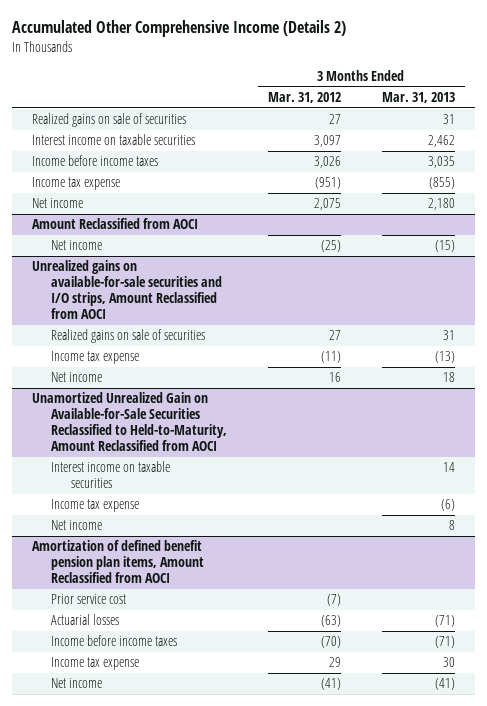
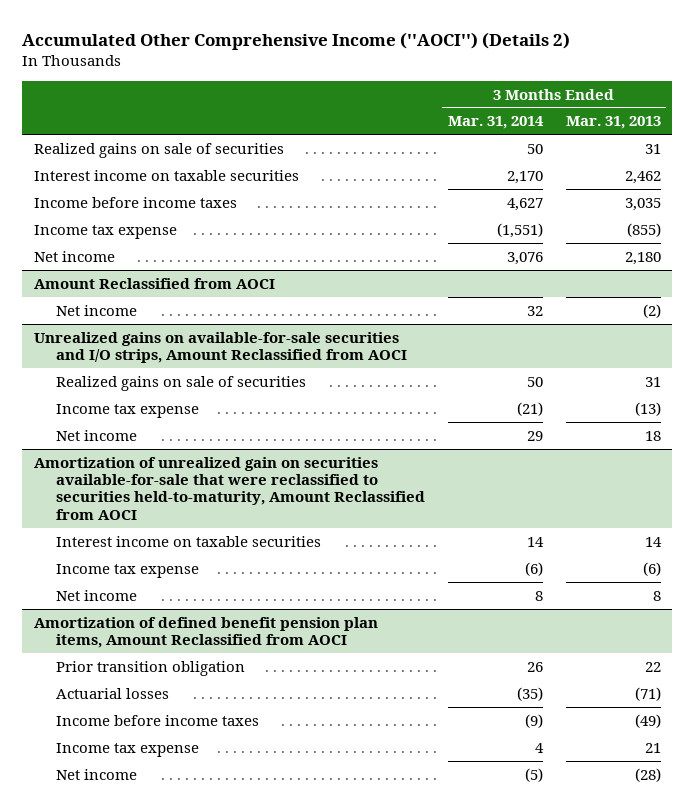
- Accumulated Other Comprehensive Income (Details 2)
+ Accumulated Other Comprehensive Income (''AOCI'') (Details 2)
- | 3 Months Ended Mar. 31, 2012 | 3 Months Ended Mar. 31, 2013
+ | 3 Months Ended Mar. 31, 2014 | 3 Months Ended Mar. 31, 2013
@ Amount Reclassified from AOCI
- Net income | (25) | (15)
+ Net income | 32 | (2)
- Unamortized Unrealized Gain on Available-for-Sale Securities Reclassified to Held-to-Maturity, Amount Reclassified from AOCI
+ Amortization of unrealized gain on securities available-for-sale that were reclassified to securities held-to-maturity, Amount Reclassified from AOCI
@ Amortization of defined benefit pension plan items, Amount Reclassified from AOCI
- Prior service cost | (7) |
+ Prior transition obligation | 26 | 22
- Income before income taxes | (70) | (71)
- Income tax expense | 29 | 30
- Net income | (41) | (41)
+ Income before income taxes | (9) | (49)
+ Income tax expense | 4 | 21
+ Net income | (5) | (28)

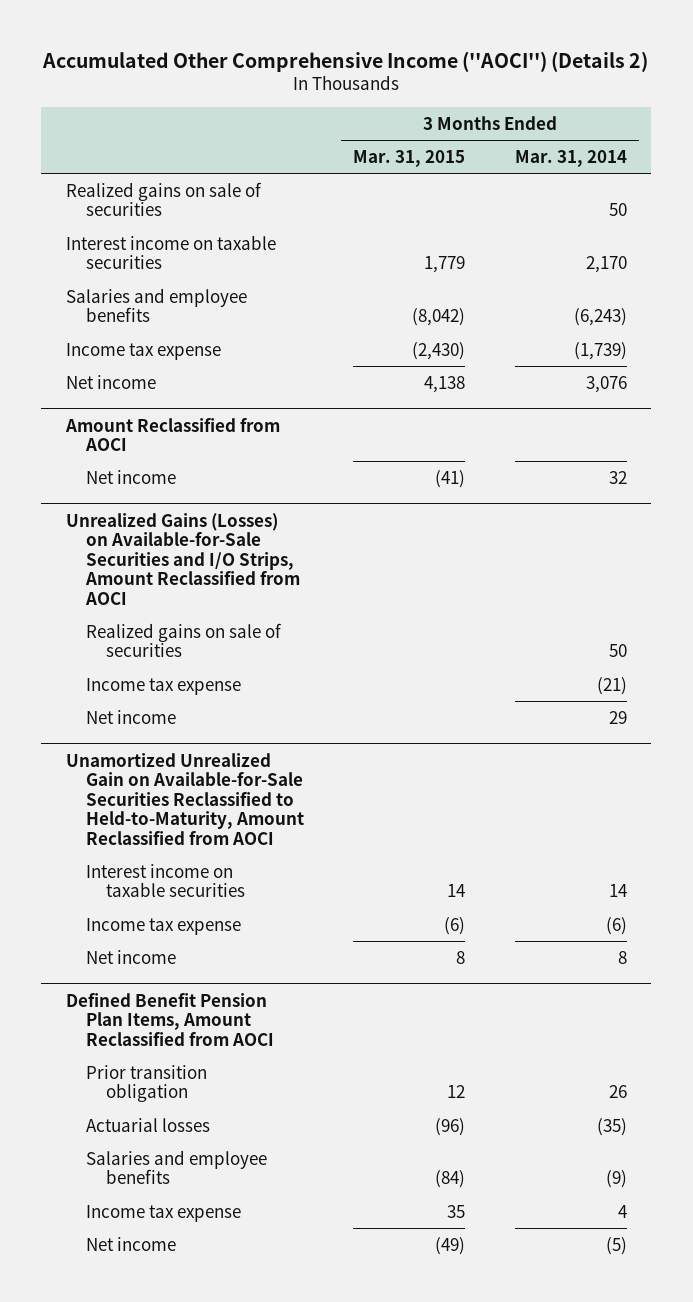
- | 3 Months Ended Mar. 31, 2014 | 3 Months Ended Mar. 31, 2013
+ | 3 Months Ended Mar. 31, 2015 | 3 Months Ended Mar. 31, 2014
- Income before income taxes | 4,627 | 3,035
- Income tax expense | (1,551) | (855)
+ Salaries and employee benefits | (8,042) | (6,243)
+ Income tax expense | (2,430) | (1,739)
- Unrealized gains on available-for-sale securities and I/O strips, Amount Reclassified from AOCI
+ Unrealized Gains (Losses) on Available-for-Sale Securities and I/O Strips, Amount Reclassified from AOCI
- Amortization of unrealized gain on securities available-for-sale that were reclassified to securities held-to-maturity, Amount Reclassified from AOCI
+ Unamortized Unrealized Gain on Available-for-Sale Securities Reclassified to Held-to-Maturity, Amount Reclassified from AOCI
- Amortization of defined benefit pension plan items, Amount Reclassified from AOCI
+ Defined Benefit Pension Plan Items, Amount Reclassified from AOCI
- Income before income taxes | (9) | (49)
+ Salaries and employee benefits | (84) | (9)

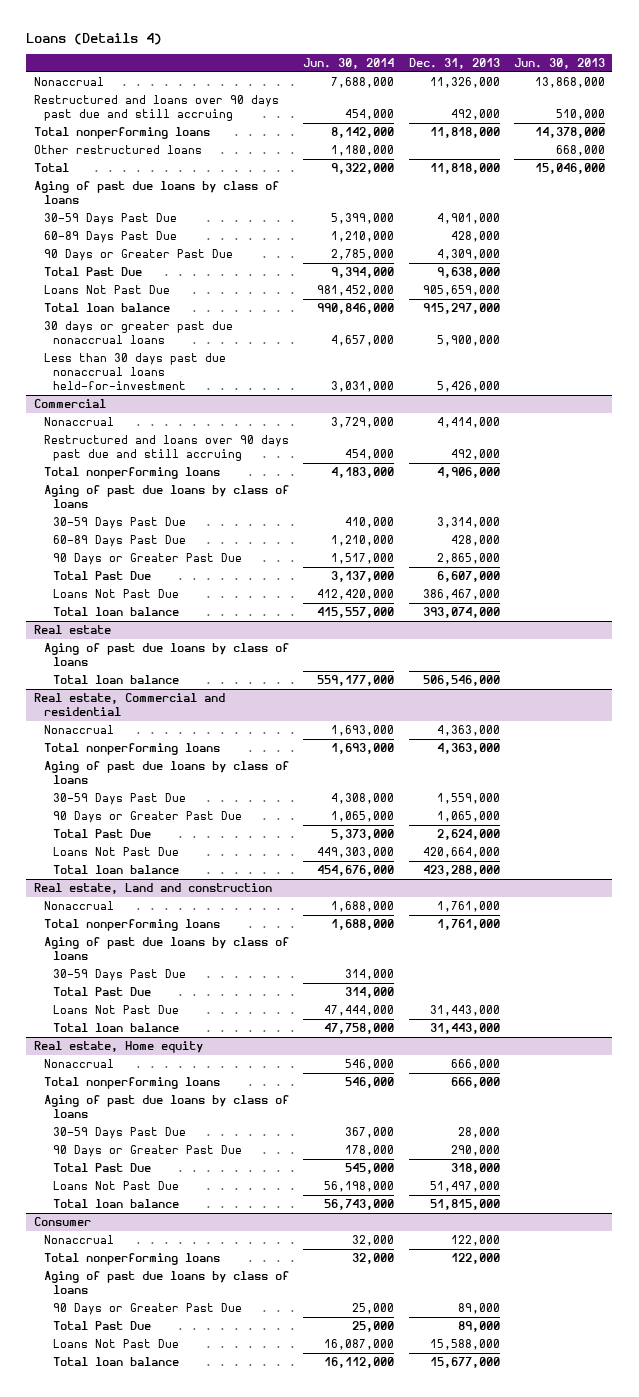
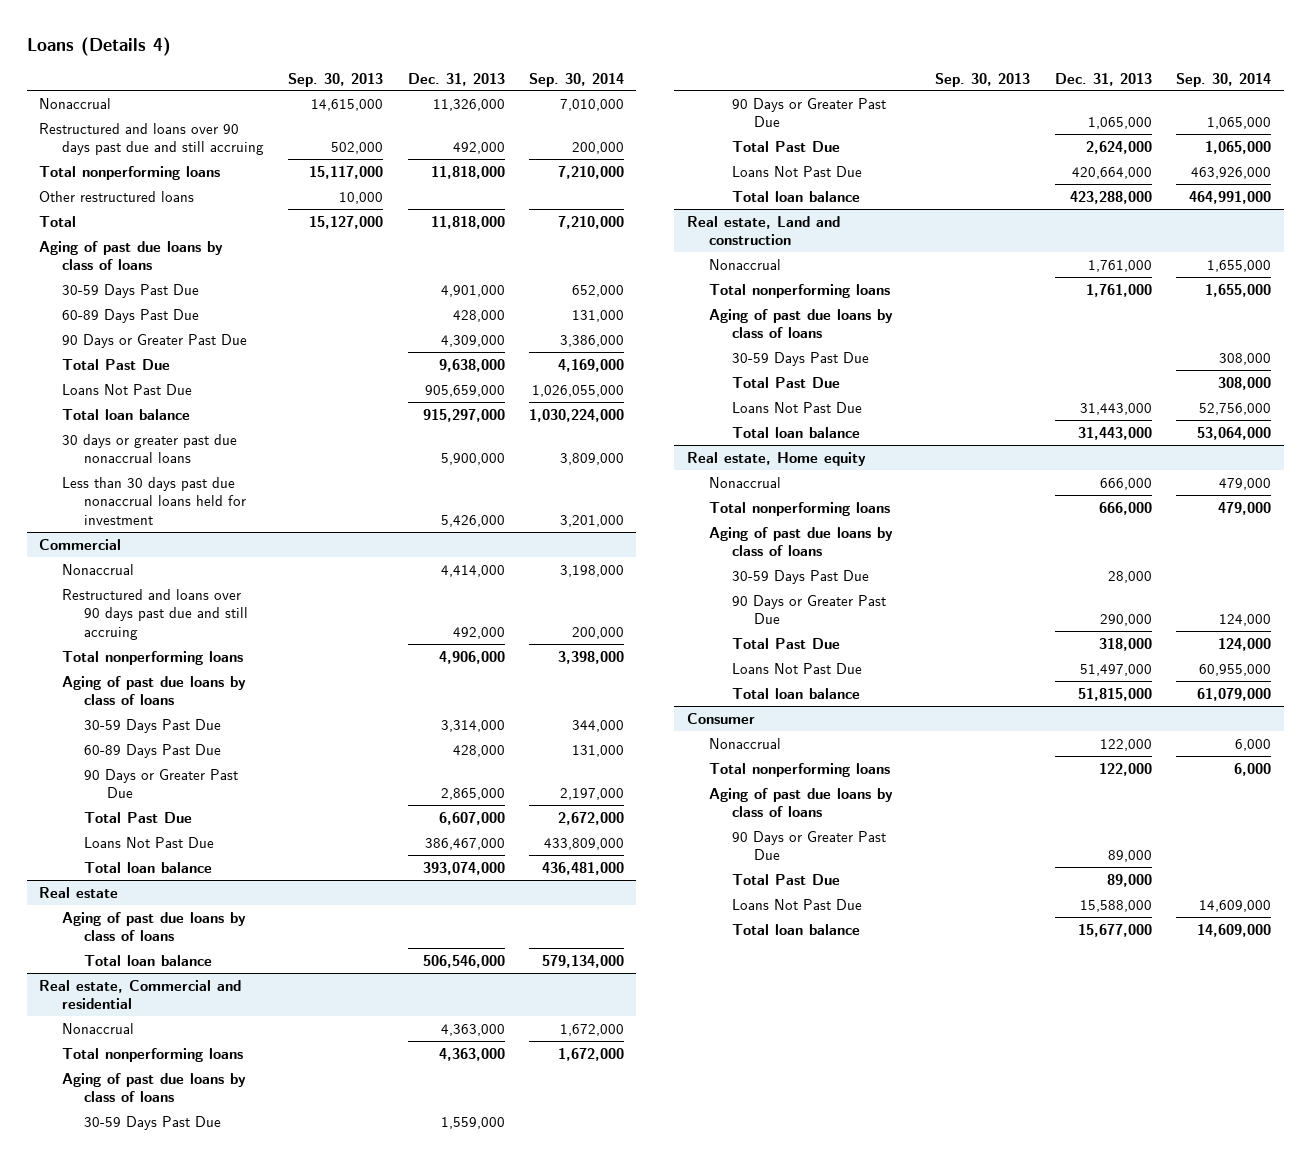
- | Jun. 30, 2014 | Dec. 31, 2013 | Jun. 30, 2013
+ | Sep. 30, 2013 | Dec. 31, 2013 | Sep. 30, 2014
- Less than 30 days past due nonaccrual loans held-for-investment | 3,031,000 | 5,426,000 |
+ Less than 30 days past due nonaccrual loans held for investment | | 5,426,000 | 3,201,000

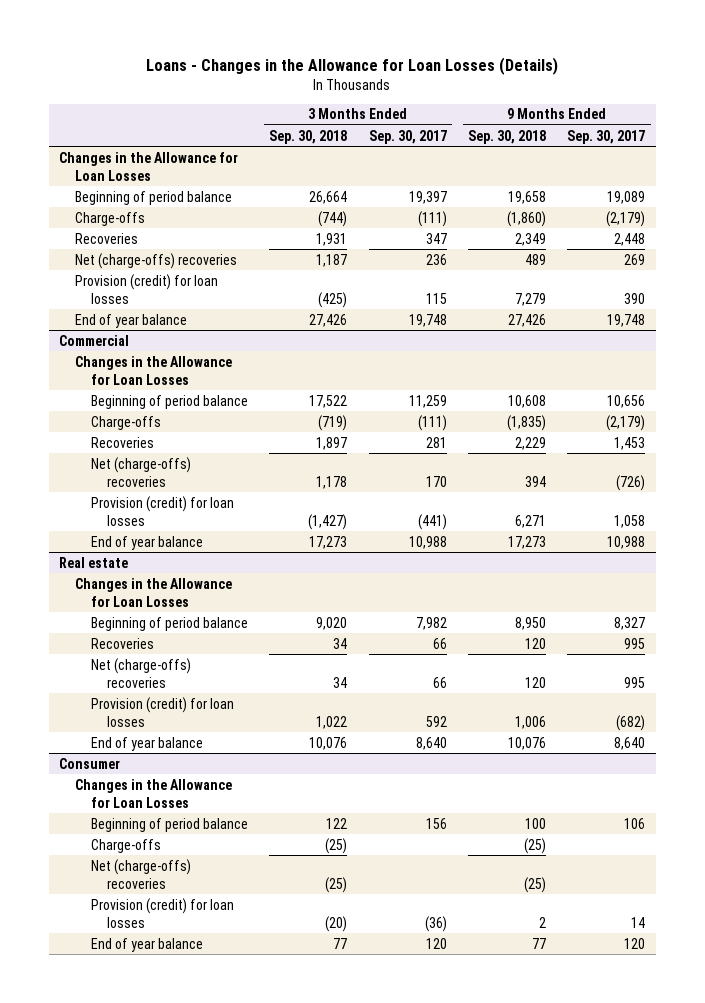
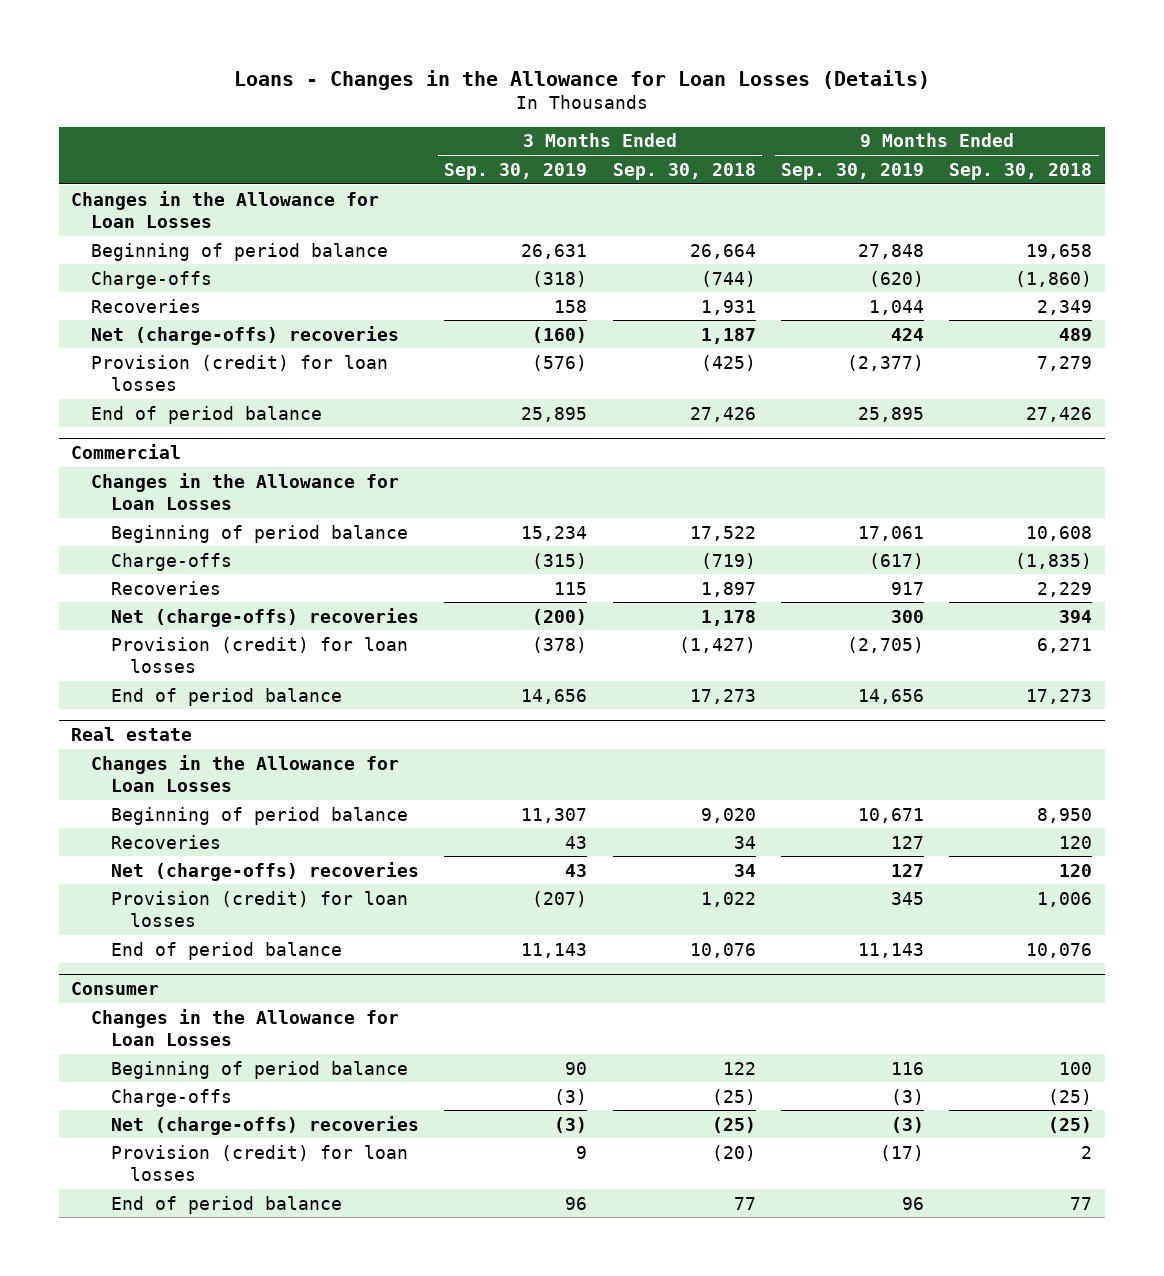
- | 3 Months Ended Sep. 30, 2018 | 3 Months Ended Sep. 30, 2017 | 9 Months Ended Sep. 30, 2018 | 9 Months Ended Sep. 30, 2017
+ | 3 Months Ended Sep. 30, 2019 | 3 Months Ended Sep. 30, 2018 | 9 Months Ended Sep. 30, 2019 | 9 Months Ended Sep. 30, 2018
- End of year balance | 27,426 | 19,748 | 27,426 | 19,748
+ End of period balance | 25,895 | 27,426 | 25,895 | 27,426
@ Commercial
- End of year balance | 17,273 | 10,988 | 17,273 | 10,988
+ End of period balance | 14,656 | 17,273 | 14,656 | 17,273
@ Real estate
- End of year balance | 10,076 | 8,640 | 10,076 | 8,640
+ End of period balance | 11,143 | 10,076 | 11,143 | 10,076
@ Consumer
- End of year balance | 77 | 120 | 77 | 120
+ End of period balance | 96 | 77 | 96 | 77

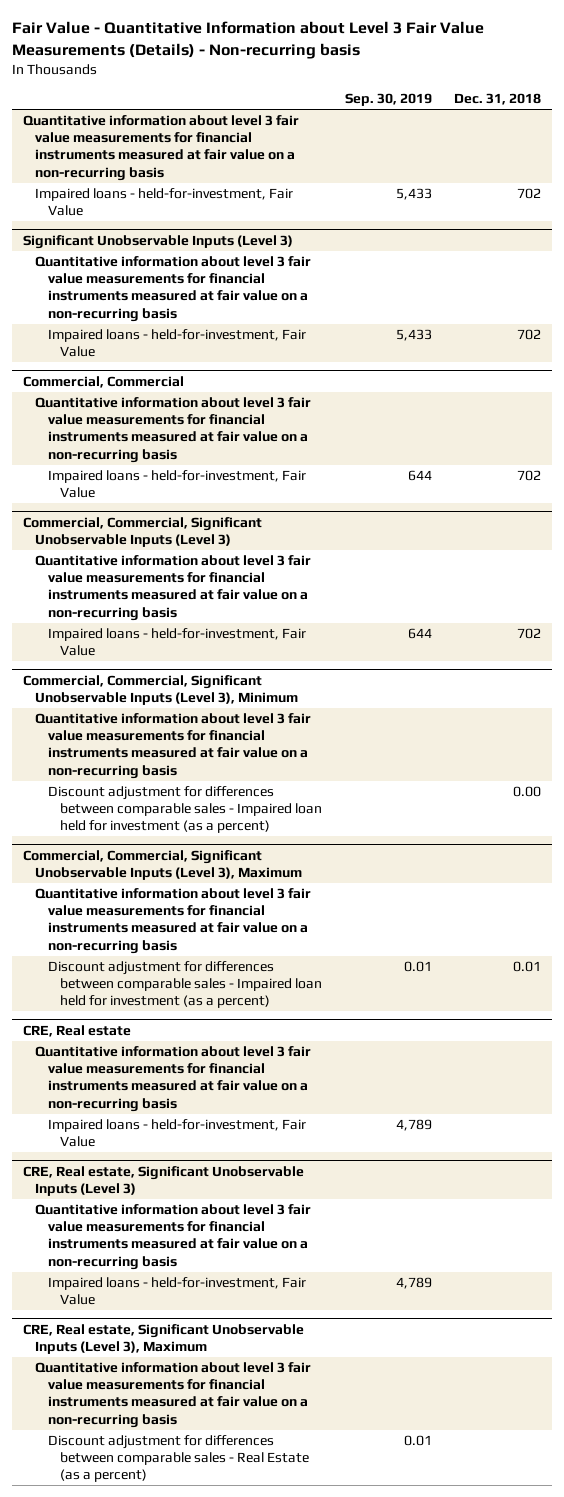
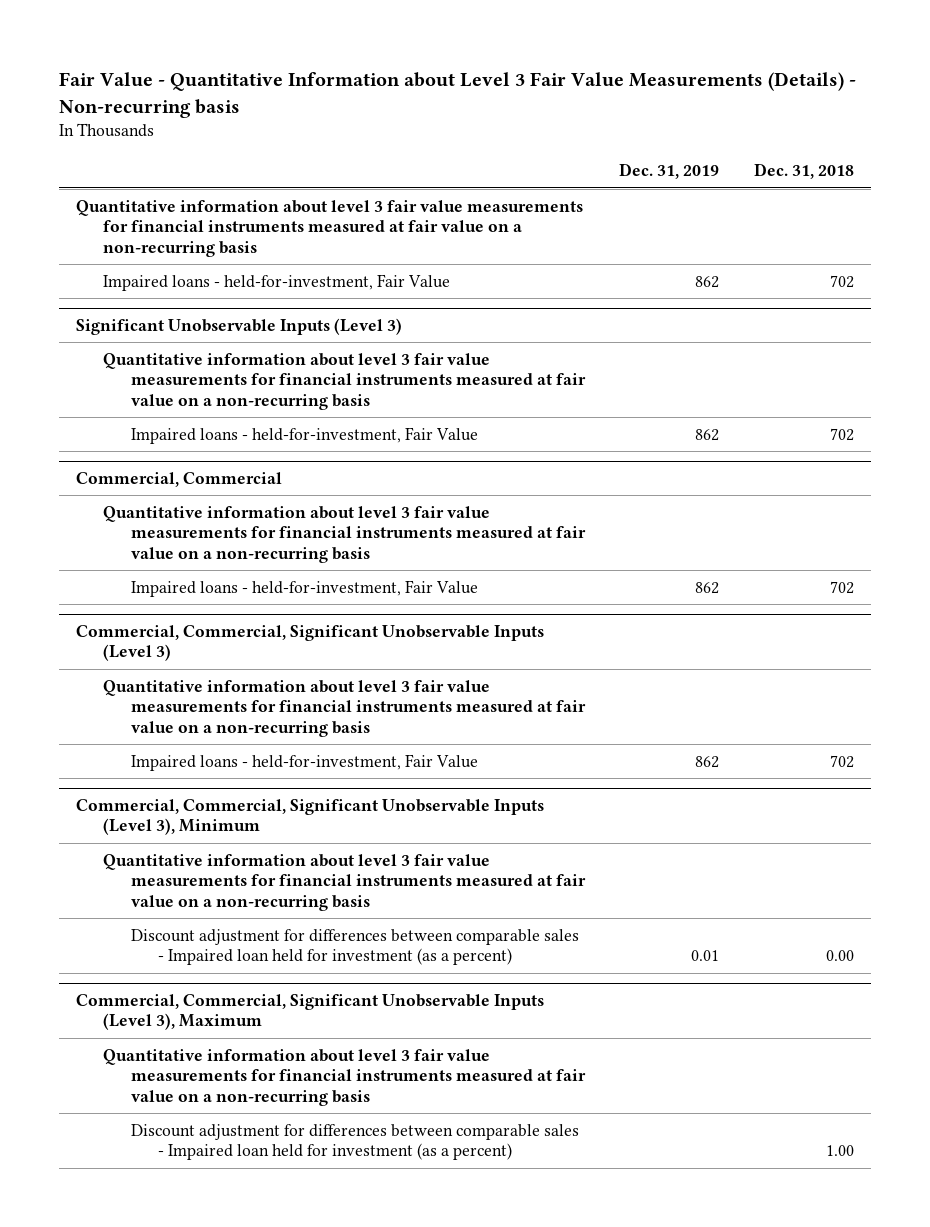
- | Sep. 30, 2019 | Dec. 31, 2018
+ | Dec. 31, 2019 | Dec. 31, 2018
@ Commercial, Commercial, Significant Unobservable Inputs (Level 3), Maximum
- Discount adjustment for differences between comparable sales - Impaired loan held for investment (as a percent) | 0.01 | 0.01
- CRE, Real estate
- Quantitative information about level 3 fair value measurements for financial instruments measured at fair value on a non-recurring basis
- Impaired loans - held-for-investment, Fair Value | 4,789 |
- CRE, Real estate, Significant Unobservable Inputs (Level 3)
- Quantitative information about level 3 fair value measurements for financial instruments measured at fair value on a non-recurring basis
- Impaired loans - held-for-investment, Fair Value | 4,789 |
- CRE, Real estate, Significant Unobservable Inputs (Level 3), Maximum
- Quantitative information about level 3 fair value measurements for financial instruments measured at fair value on a non-recurring basis
- Discount adjustment for differences between comparable sales - Real Estate (as a percent) | 0.01 |
@ Commercial, Commercial, Significant Unobservable Inputs (Level 3), Maximum
+ Discount adjustment for differences between comparable sales - Impaired loan held for investment (as a percent) | | 1.00

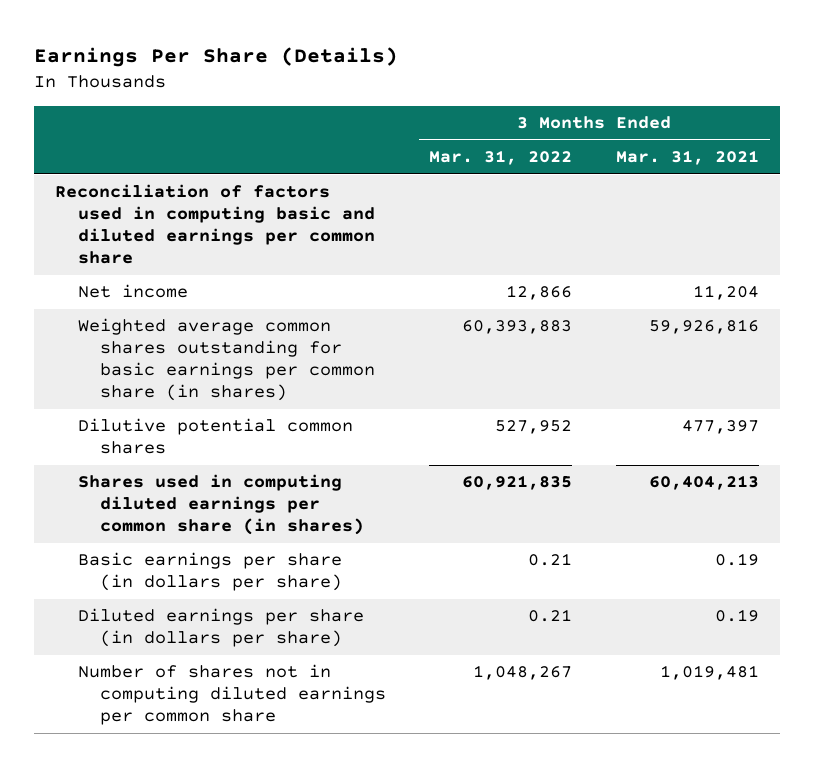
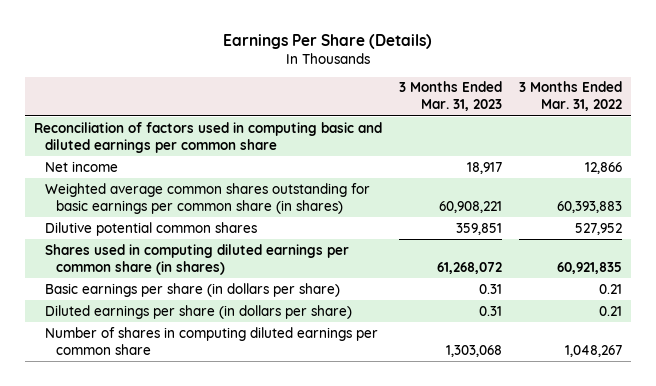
- | 3 Months Ended Mar. 31, 2022 | 3 Months Ended Mar. 31, 2021
+ | 3 Months Ended Mar. 31, 2023 | 3 Months Ended Mar. 31, 2022
- Number of shares not in computing diluted earnings per common share | 1,048,267 | 1,019,481
+ Number of shares in computing diluted earnings per common share | 1,303,068 | 1,048,267

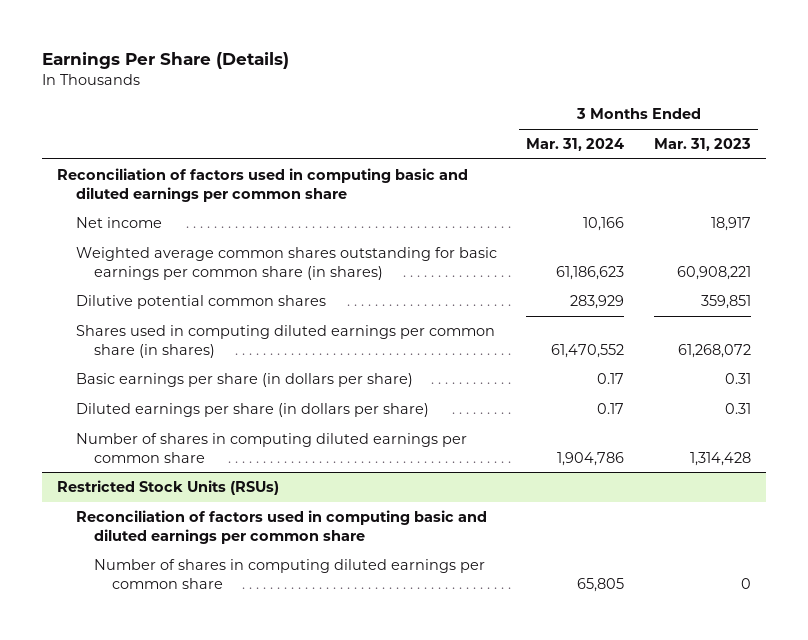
- | 3 Months Ended Mar. 31, 2023 | 3 Months Ended Mar. 31, 2022
+ | 3 Months Ended Mar. 31, 2024 | 3 Months Ended Mar. 31, 2023
- Number of shares in computing diluted earnings per common share | 1,303,068 | 1,048,267
+ Number of shares in computing diluted earnings per common share | 1,904,786 | 1,314,428
+ Restricted Stock Units (RSUs)
+ Reconciliation of factors used in computing basic and diluted earnings per common share
+ Number of shares in computing diluted earnings per common share | 65,805 | 0

